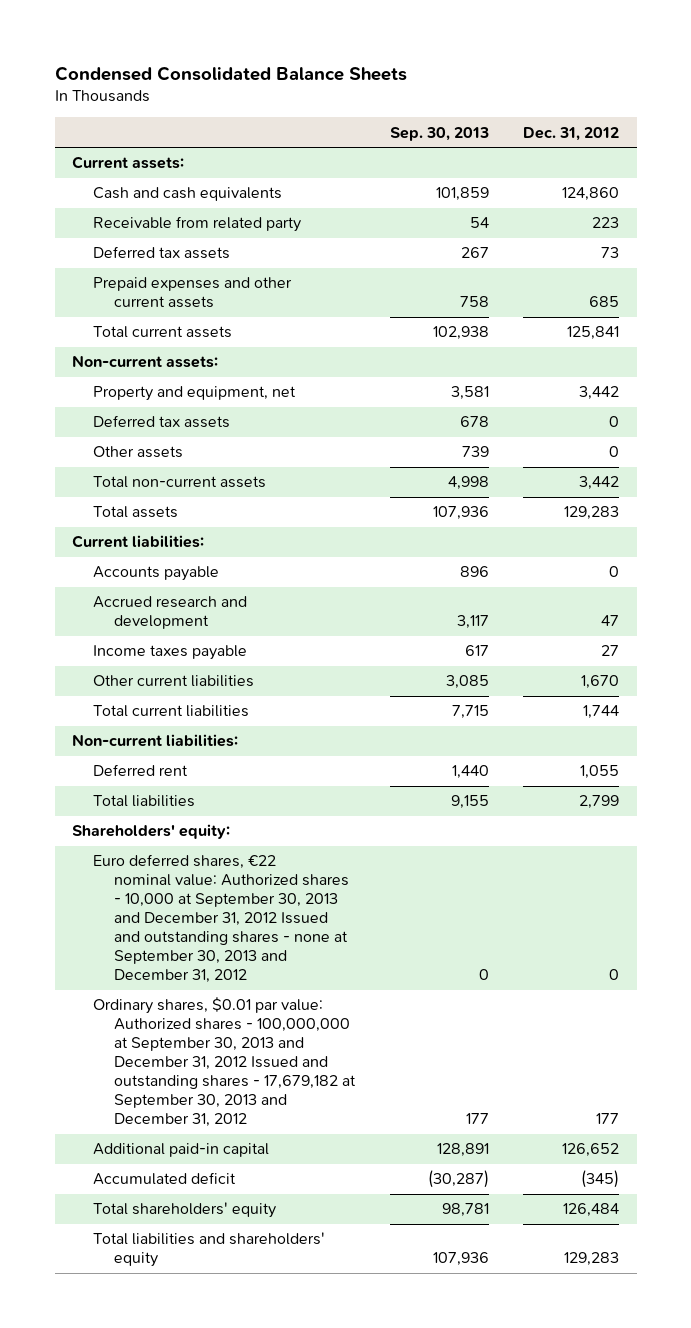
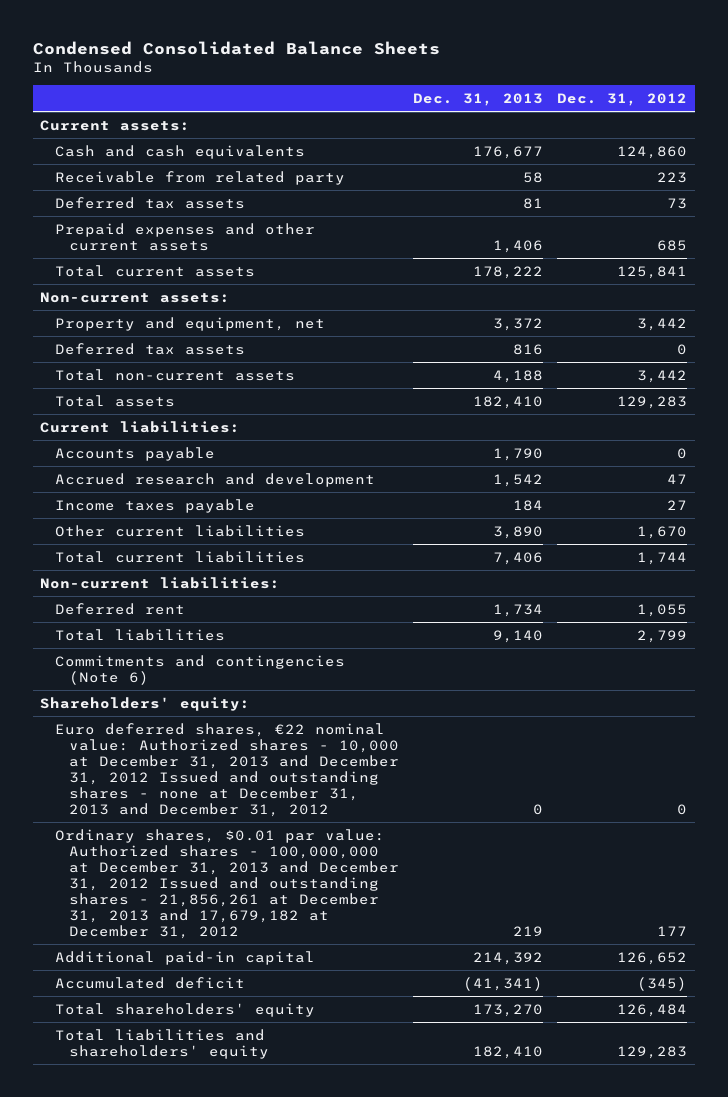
- | Sep. 30, 2013 | Dec. 31, 2012
+ | Dec. 31, 2013 | Dec. 31, 2012
- Other assets | 739 | 0
+ Commitments and contingencies (Note 6)
- Euro deferred shares, €22 nominal value: Authorized shares - 10,000 at September 30, 2013 and December 31, 2012 Issued and outstanding shares - none at September 30, 2013 and December 31, 2012 | 0 | 0
- Ordinary shares, $0.01 par value: Authorized shares - 100,000,000 at September 30, 2013 and December 31, 2012 Issued and outstanding shares - 17,679,182 at September 30, 2013 and December 31, 2012 | 177 | 177
+ Euro deferred shares, €22 nominal value: Authorized shares - 10,000 at December 31, 2013 and December 31, 2012 Issued and outstanding shares - none at December 31, 2013 and December 31, 2012 | 0 | 0
+ Ordinary shares, $0.01 par value: Authorized shares - 100,000,000 at December 31, 2013 and December 31, 2012 Issued and outstanding shares - 21,856,261 at December 31, 2013 and 17,679,182 at December 31, 2012 | 219 | 177

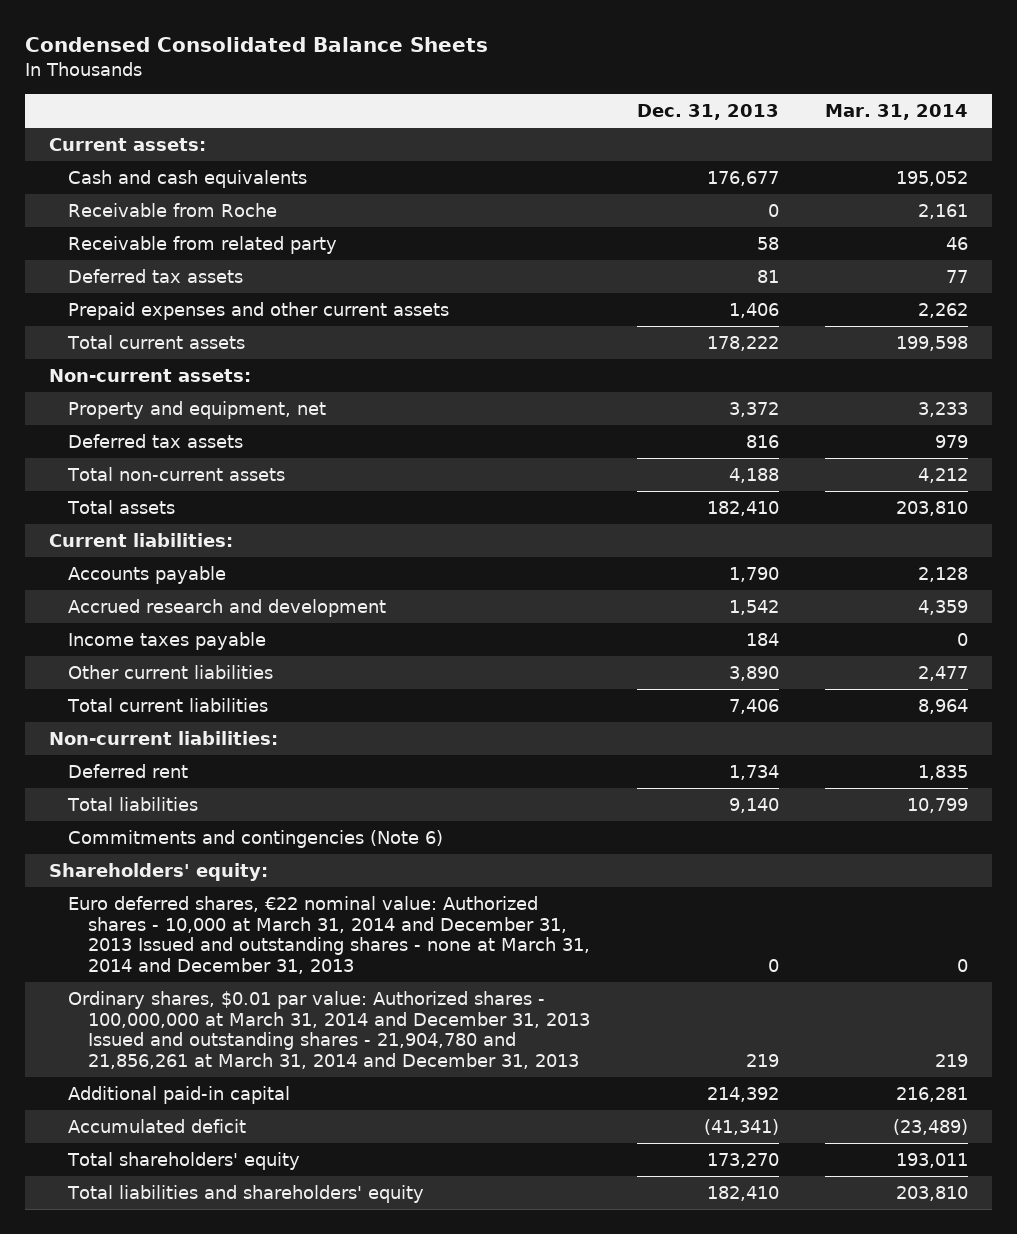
- | Dec. 31, 2013 | Dec. 31, 2012
+ | Dec. 31, 2013 | Mar. 31, 2014
+ Receivable from Roche | 0 | 2,161
- Euro deferred shares, €22 nominal value: Authorized shares - 10,000 at December 31, 2013 and December 31, 2012 Issued and outstanding shares - none at December 31, 2013 and December 31, 2012 | 0 | 0
- Ordinary shares, $0.01 par value: Authorized shares - 100,000,000 at December 31, 2013 and December 31, 2012 Issued and outstanding shares - 21,856,261 at December 31, 2013 and 17,679,182 at December 31, 2012 | 219 | 177
+ Euro deferred shares, €22 nominal value: Authorized shares - 10,000 at March 31, 2014 and December 31, 2013 Issued and outstanding shares - none at March 31, 2014 and December 31, 2013 | 0 | 0
+ Ordinary shares, $0.01 par value: Authorized shares - 100,000,000 at March 31, 2014 and December 31, 2013 Issued and outstanding shares - 21,904,780 and 21,856,261 at March 31, 2014 and December 31, 2013 | 219 | 219

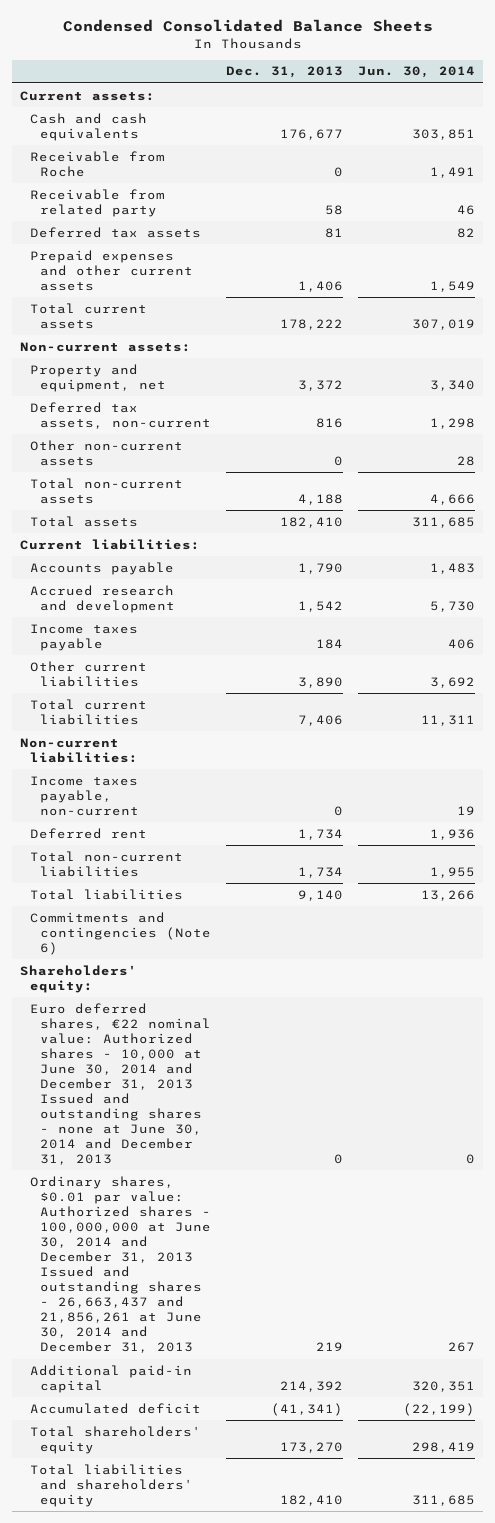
- | Dec. 31, 2013 | Mar. 31, 2014
+ | Dec. 31, 2013 | Jun. 30, 2014
- Deferred tax assets | 816 | 979
+ Deferred tax assets, non-current | 816 | 1,298
+ Other non-current assets | 0 | 28
+ Income taxes payable, non-current | 0 | 19
+ Total non-current liabilities | 1,734 | 1,955
- Euro deferred shares, €22 nominal value: Authorized shares - 10,000 at March 31, 2014 and December 31, 2013 Issued and outstanding shares - none at March 31, 2014 and December 31, 2013 | 0 | 0
- Ordinary shares, $0.01 par value: Authorized shares - 100,000,000 at March 31, 2014 and December 31, 2013 Issued and outstanding shares - 21,904,780 and 21,856,261 at March 31, 2014 and December 31, 2013 | 219 | 219
+ Euro deferred shares, €22 nominal value: Authorized shares - 10,000 at June 30, 2014 and December 31, 2013 Issued and outstanding shares - none at June 30, 2014 and December 31, 2013 | 0 | 0
+ Ordinary shares, $0.01 par value: Authorized shares - 100,000,000 at June 30, 2014 and December 31, 2013 Issued and outstanding shares - 26,663,437 and 21,856,261 at June 30, 2014 and December 31, 2013 | 219 | 267

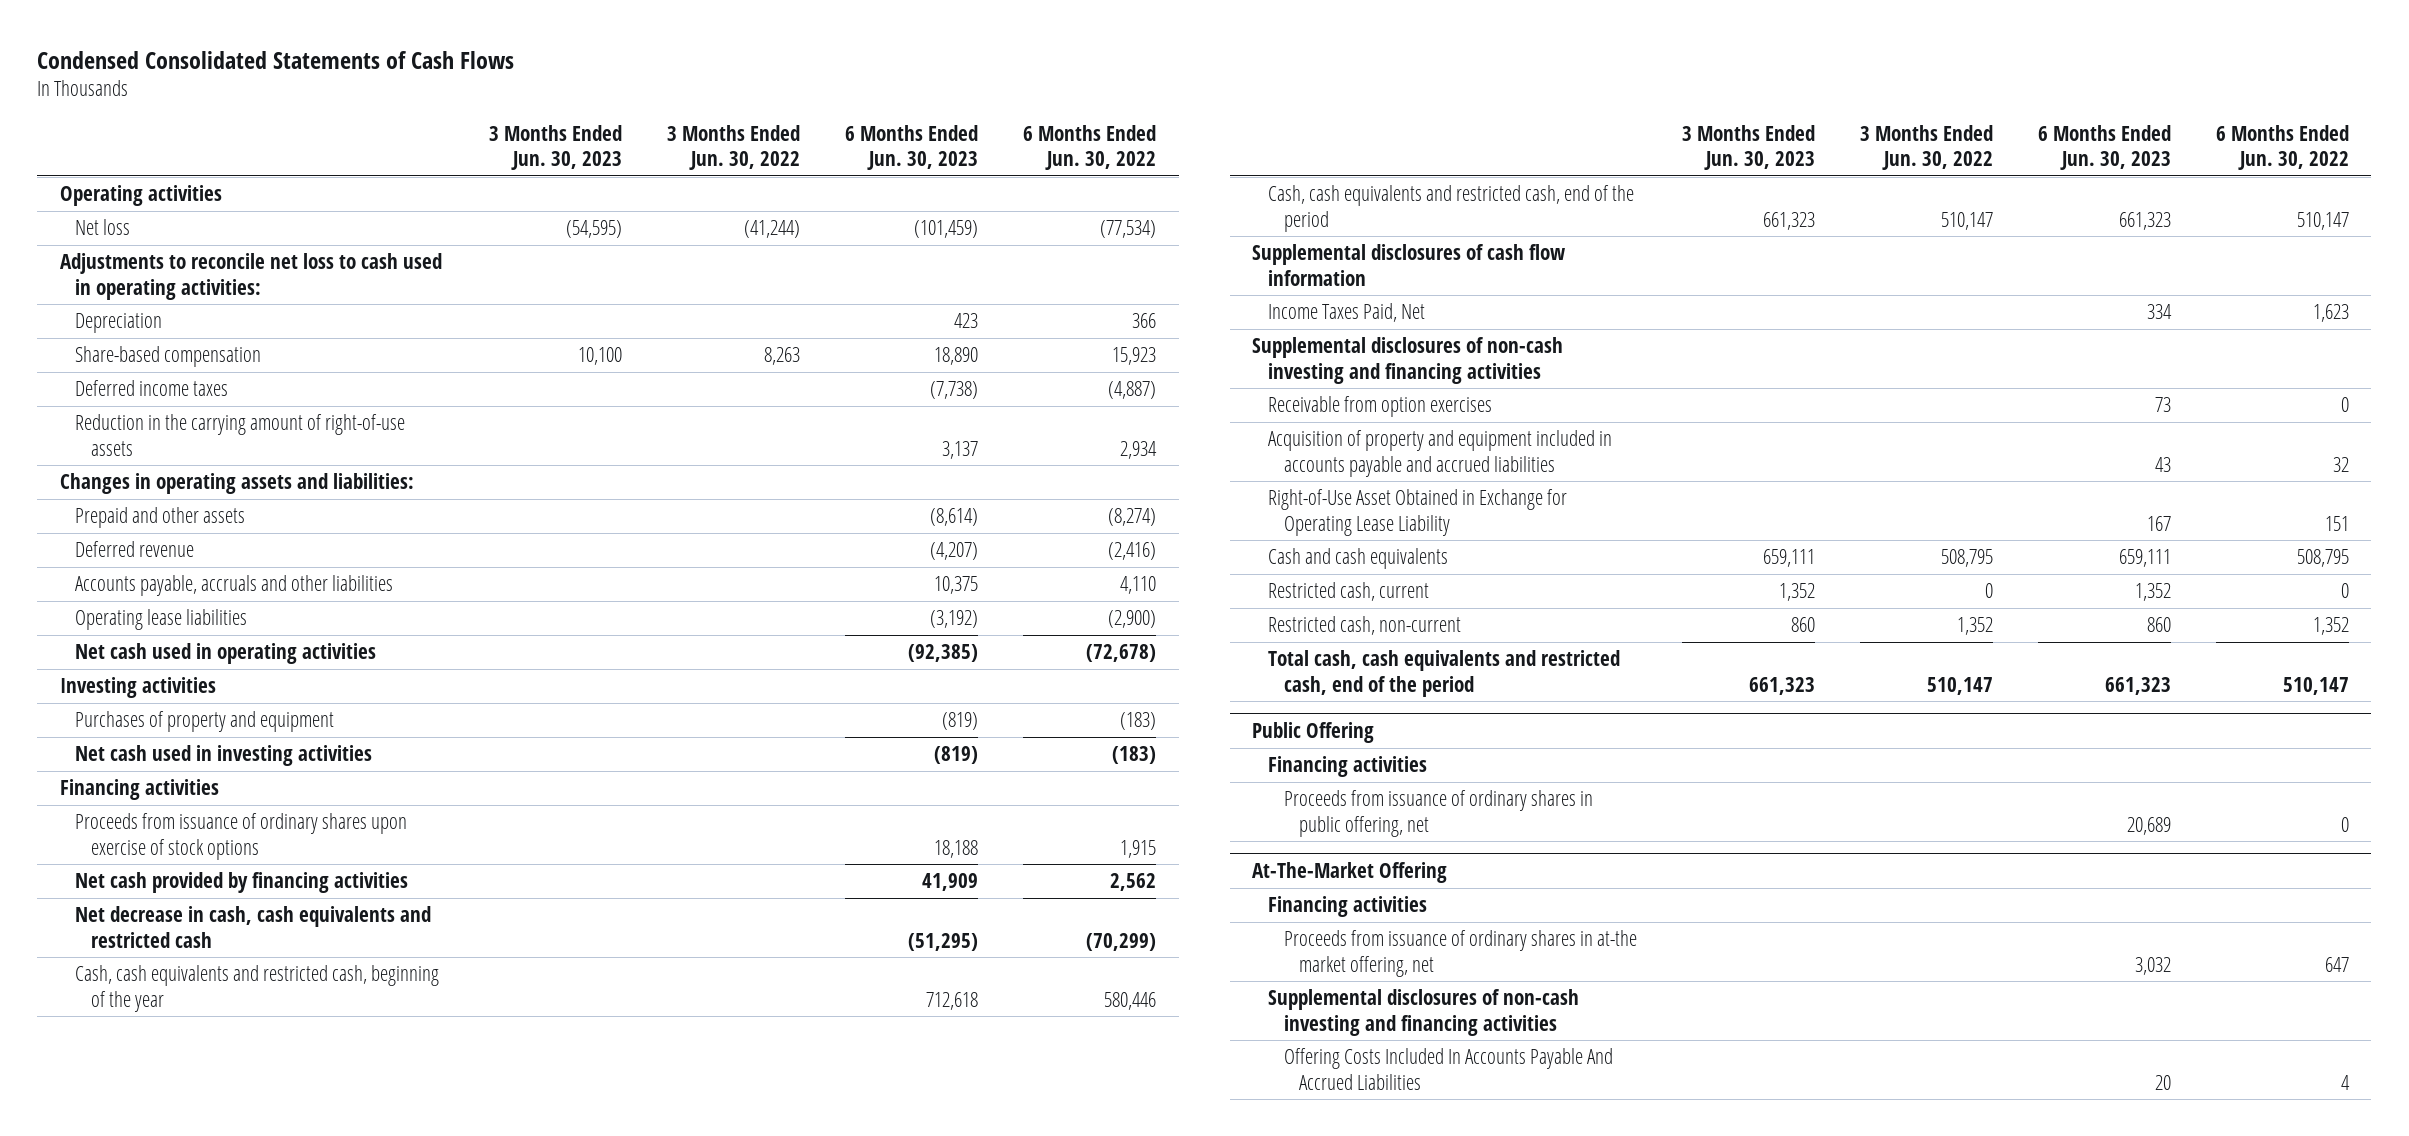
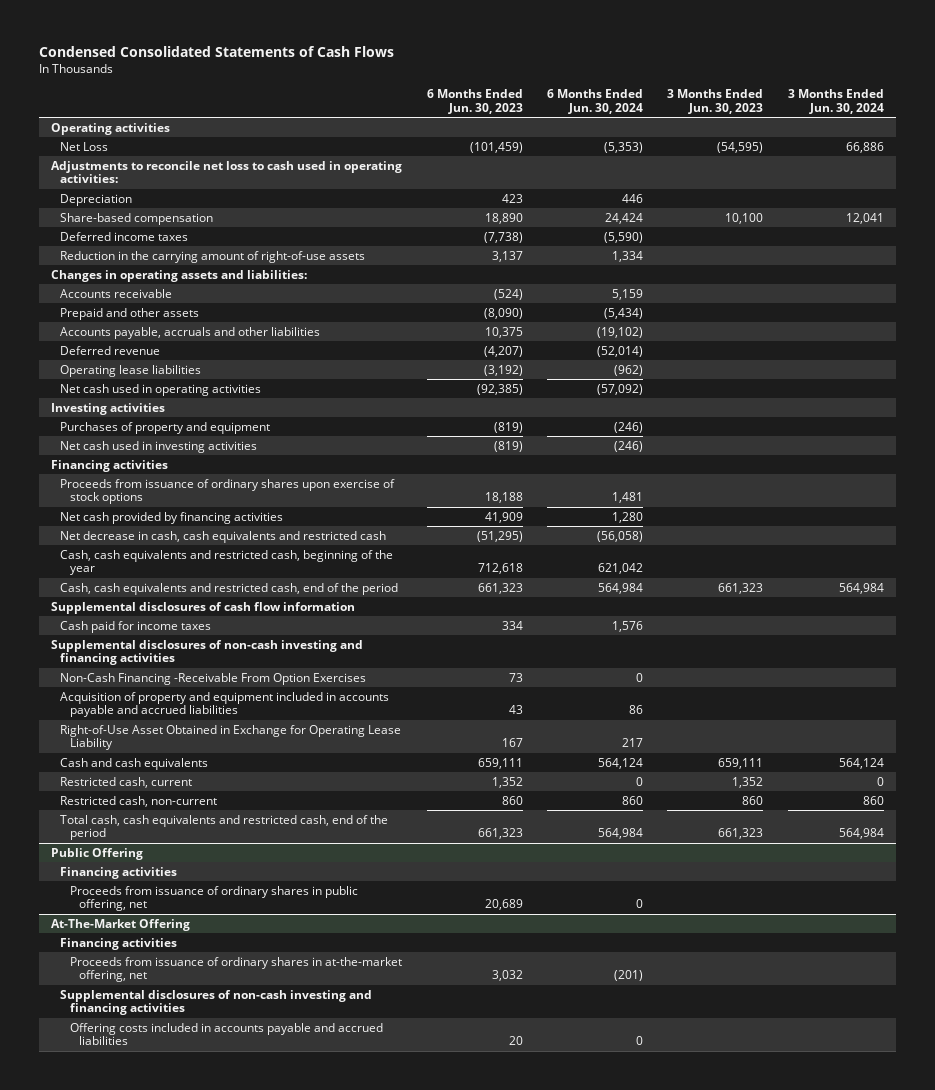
- | 3 Months Ended Jun. 30, 2023 | 3 Months Ended Jun. 30, 2022 | 6 Months Ended Jun. 30, 2023 | 6 Months Ended Jun. 30, 2022
+ | 6 Months Ended Jun. 30, 2023 | 6 Months Ended Jun. 30, 2024 | 3 Months Ended Jun. 30, 2023 | 3 Months Ended Jun. 30, 2024
- Net loss | (54,595) | (41,244) | (101,459) | (77,534)
+ Net Loss | (101,459) | (5,353) | (54,595) | 66,886
- Prepaid and other assets | | | (8,614) | (8,274)
+ Accounts receivable | (524) | 5,159 | |
+ Prepaid and other assets | (8,090) | (5,434) | |
moved down: Deferred revenue | (4,207) | (52,014) | |
- Income Taxes Paid, Net | | | 334 | 1,623
+ Cash paid for income taxes | 334 | 1,576 | |
- Receivable from option exercises | | | 73 | 0
+ Non-Cash Financing -Receivable From Option Exercises | 73 | 0 | |
@ At-The-Market Offering
- Proceeds from issuance of ordinary shares in at-the market offering, net | | | 3,032 | 647
+ Proceeds from issuance of ordinary shares in at-the-market offering, net | 3,032 | (201) | |
- Offering Costs Included In Accounts Payable And Accrued Liabilities | | | 20 | 4
+ Offering costs included in accounts payable and accrued liabilities | 20 | 0 | |

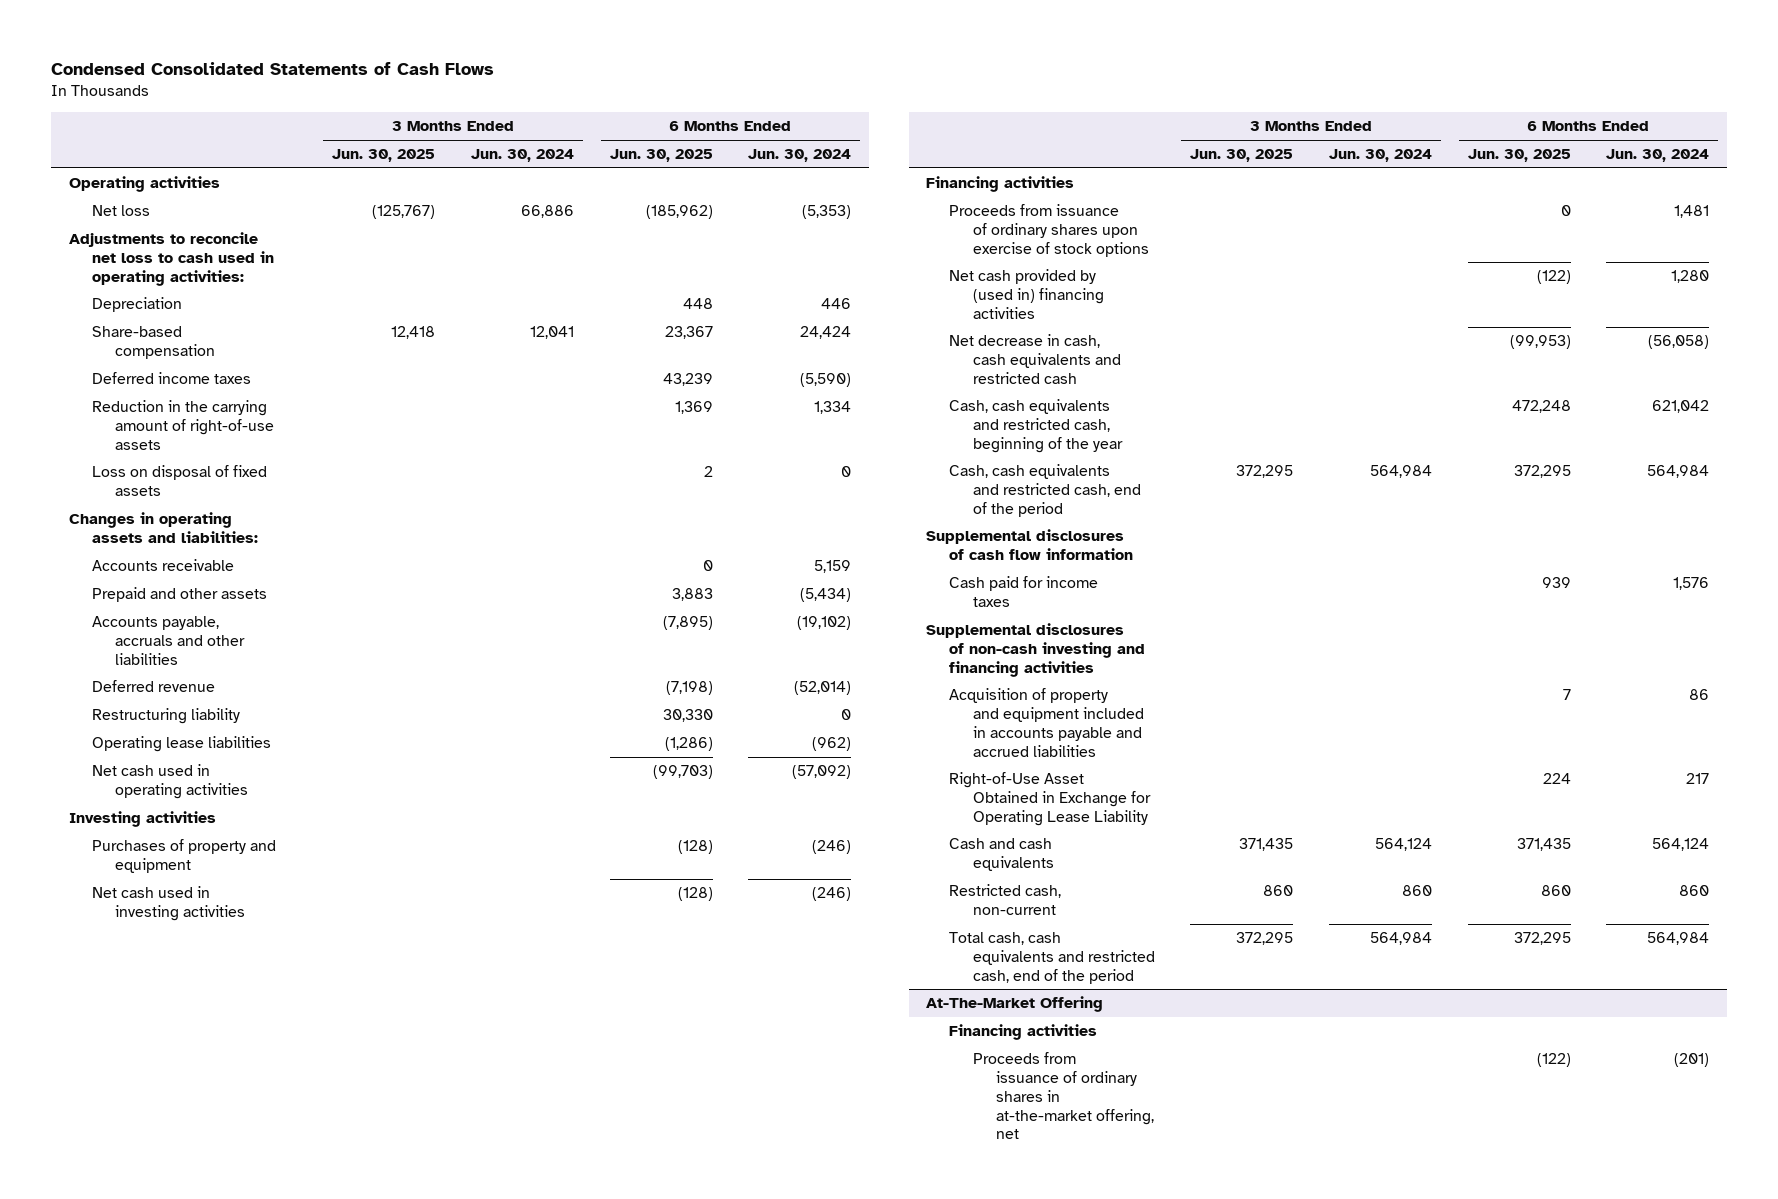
- | 6 Months Ended Jun. 30, 2023 | 6 Months Ended Jun. 30, 2024 | 3 Months Ended Jun. 30, 2023 | 3 Months Ended Jun. 30, 2024
+ | 3 Months Ended Jun. 30, 2025 | 3 Months Ended Jun. 30, 2024 | 6 Months Ended Jun. 30, 2025 | 6 Months Ended Jun. 30, 2024
- Net Loss | (101,459) | (5,353) | (54,595) | 66,886
+ Net loss | (125,767) | 66,886 | (185,962) | (5,353)
+ Loss on disposal of fixed assets | | | 2 | 0
+ Restructuring liability | | | 30,330 | 0
- Net cash provided by financing activities | 41,909 | 1,280 | |
+ Net cash provided by (used in) financing activities | | | (122) | 1,280
- Non-Cash Financing -Receivable From Option Exercises | 73 | 0 | |
- Restricted cash, current | 1,352 | 0 | 1,352 | 0
- Public Offering
- Financing activities
- Proceeds from issuance of ordinary shares in public offering, net | 20,689 | 0 | |
@ At-The-Market Offering
- Supplemental disclosures of non-cash investing and financing activities
- Offering costs included in accounts payable and accrued liabilities | 20 | 0 | |

